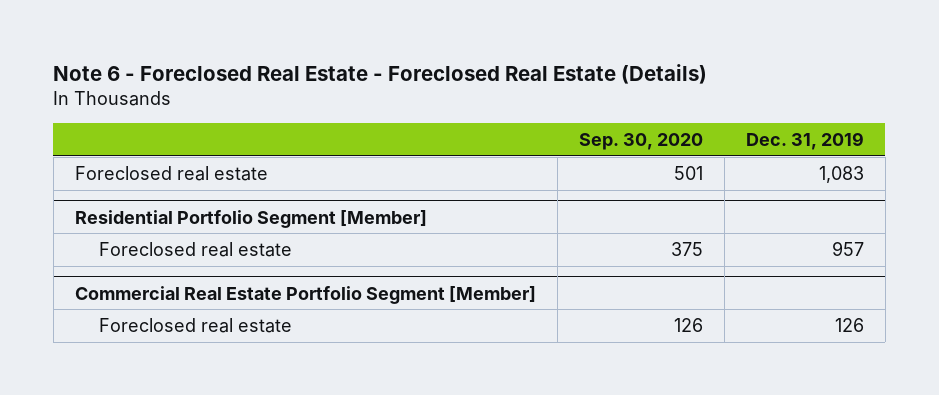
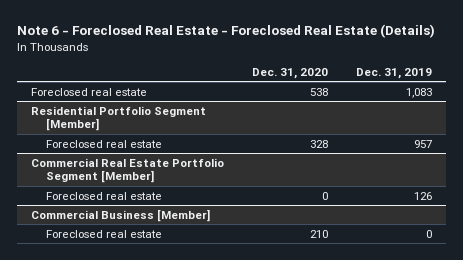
- | Sep. 30, 2020 | Dec. 31, 2019
+ | Dec. 31, 2020 | Dec. 31, 2019
+ Commercial Business [Member]
+ Foreclosed real estate | 210 | 0

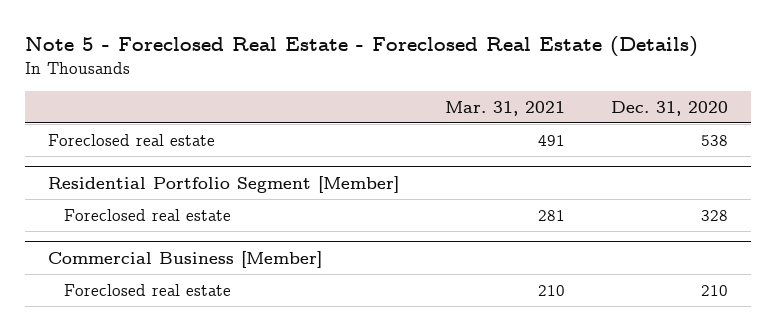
- Note 6 - Foreclosed Real Estate - Foreclosed Real Estate (Details)
+ Note 5 - Foreclosed Real Estate - Foreclosed Real Estate (Details)
- | Dec. 31, 2020 | Dec. 31, 2019
+ | Mar. 31, 2021 | Dec. 31, 2020
- Commercial Real Estate Portfolio Segment [Member]
- Foreclosed real estate | 0 | 126

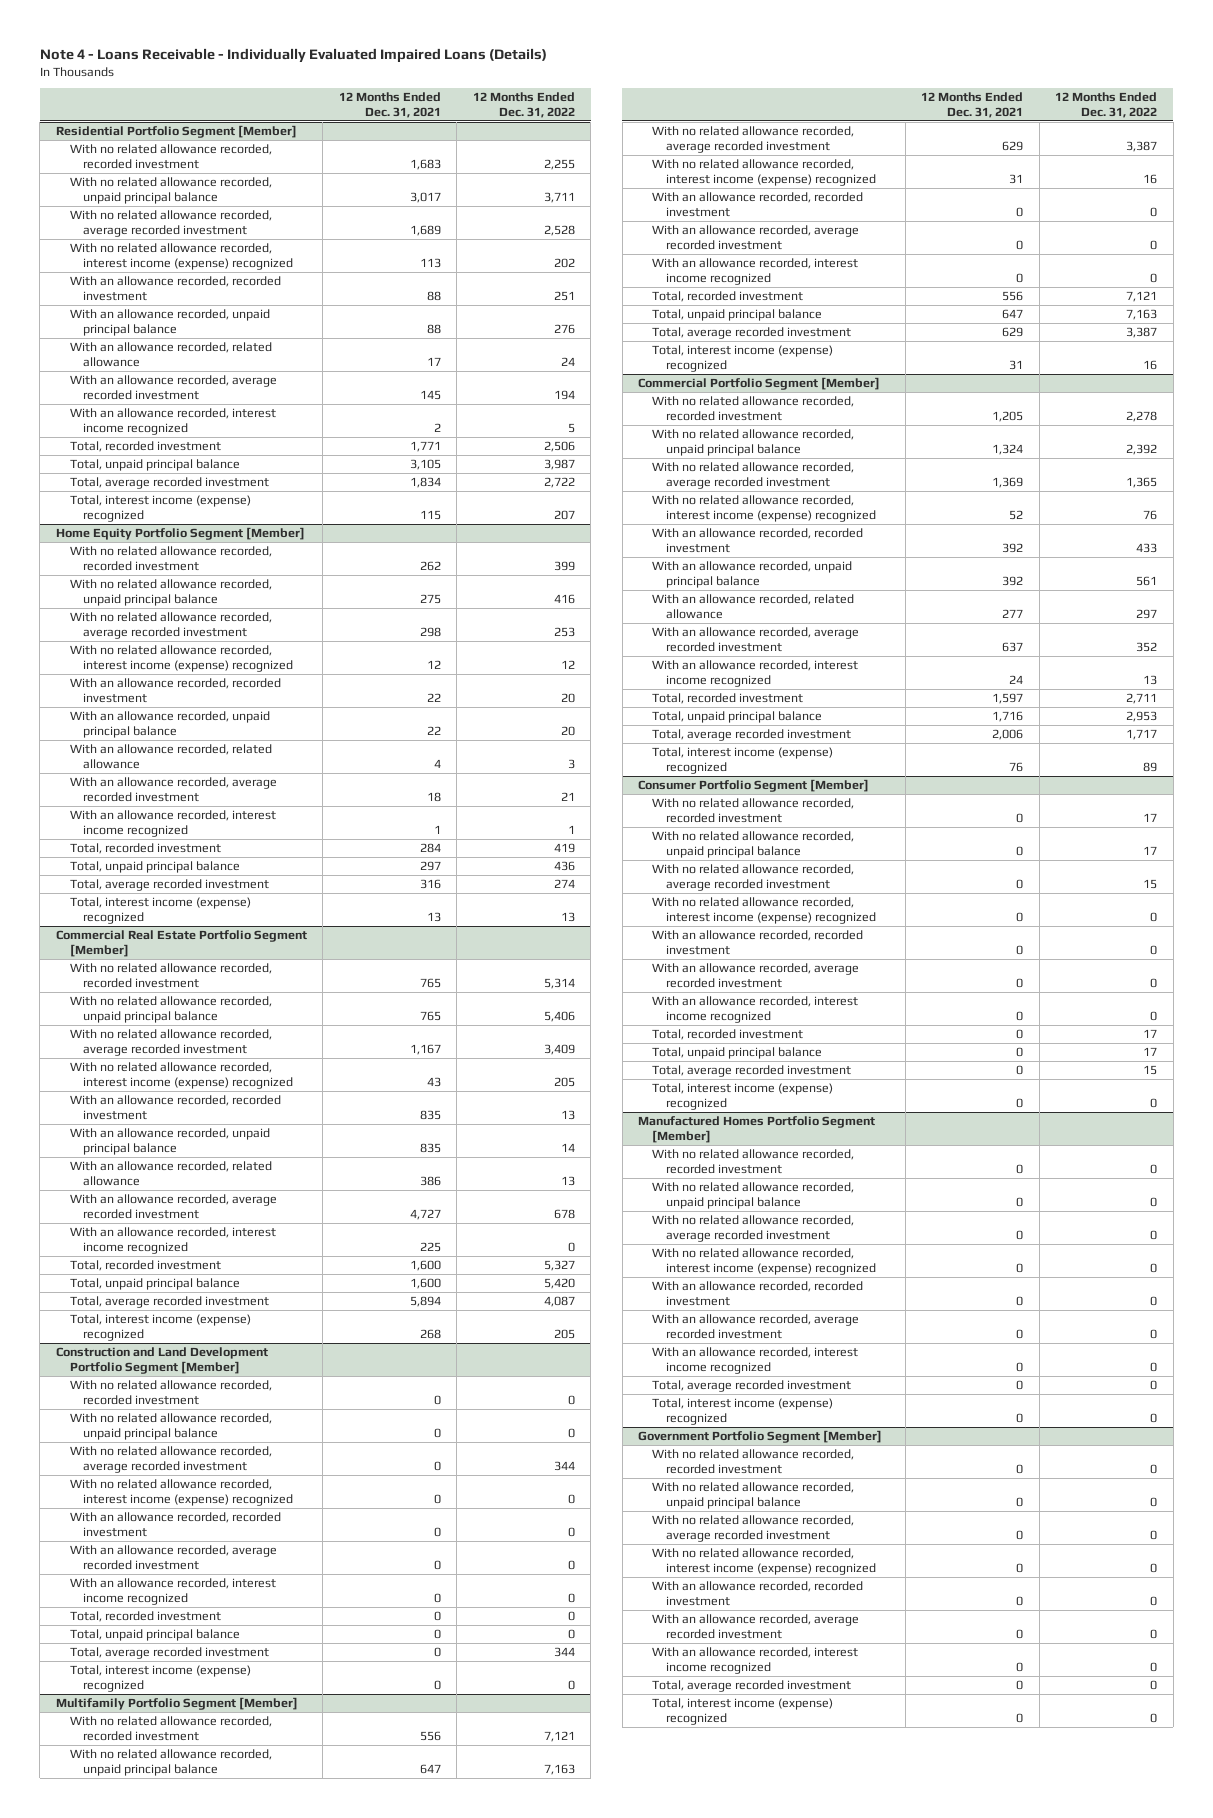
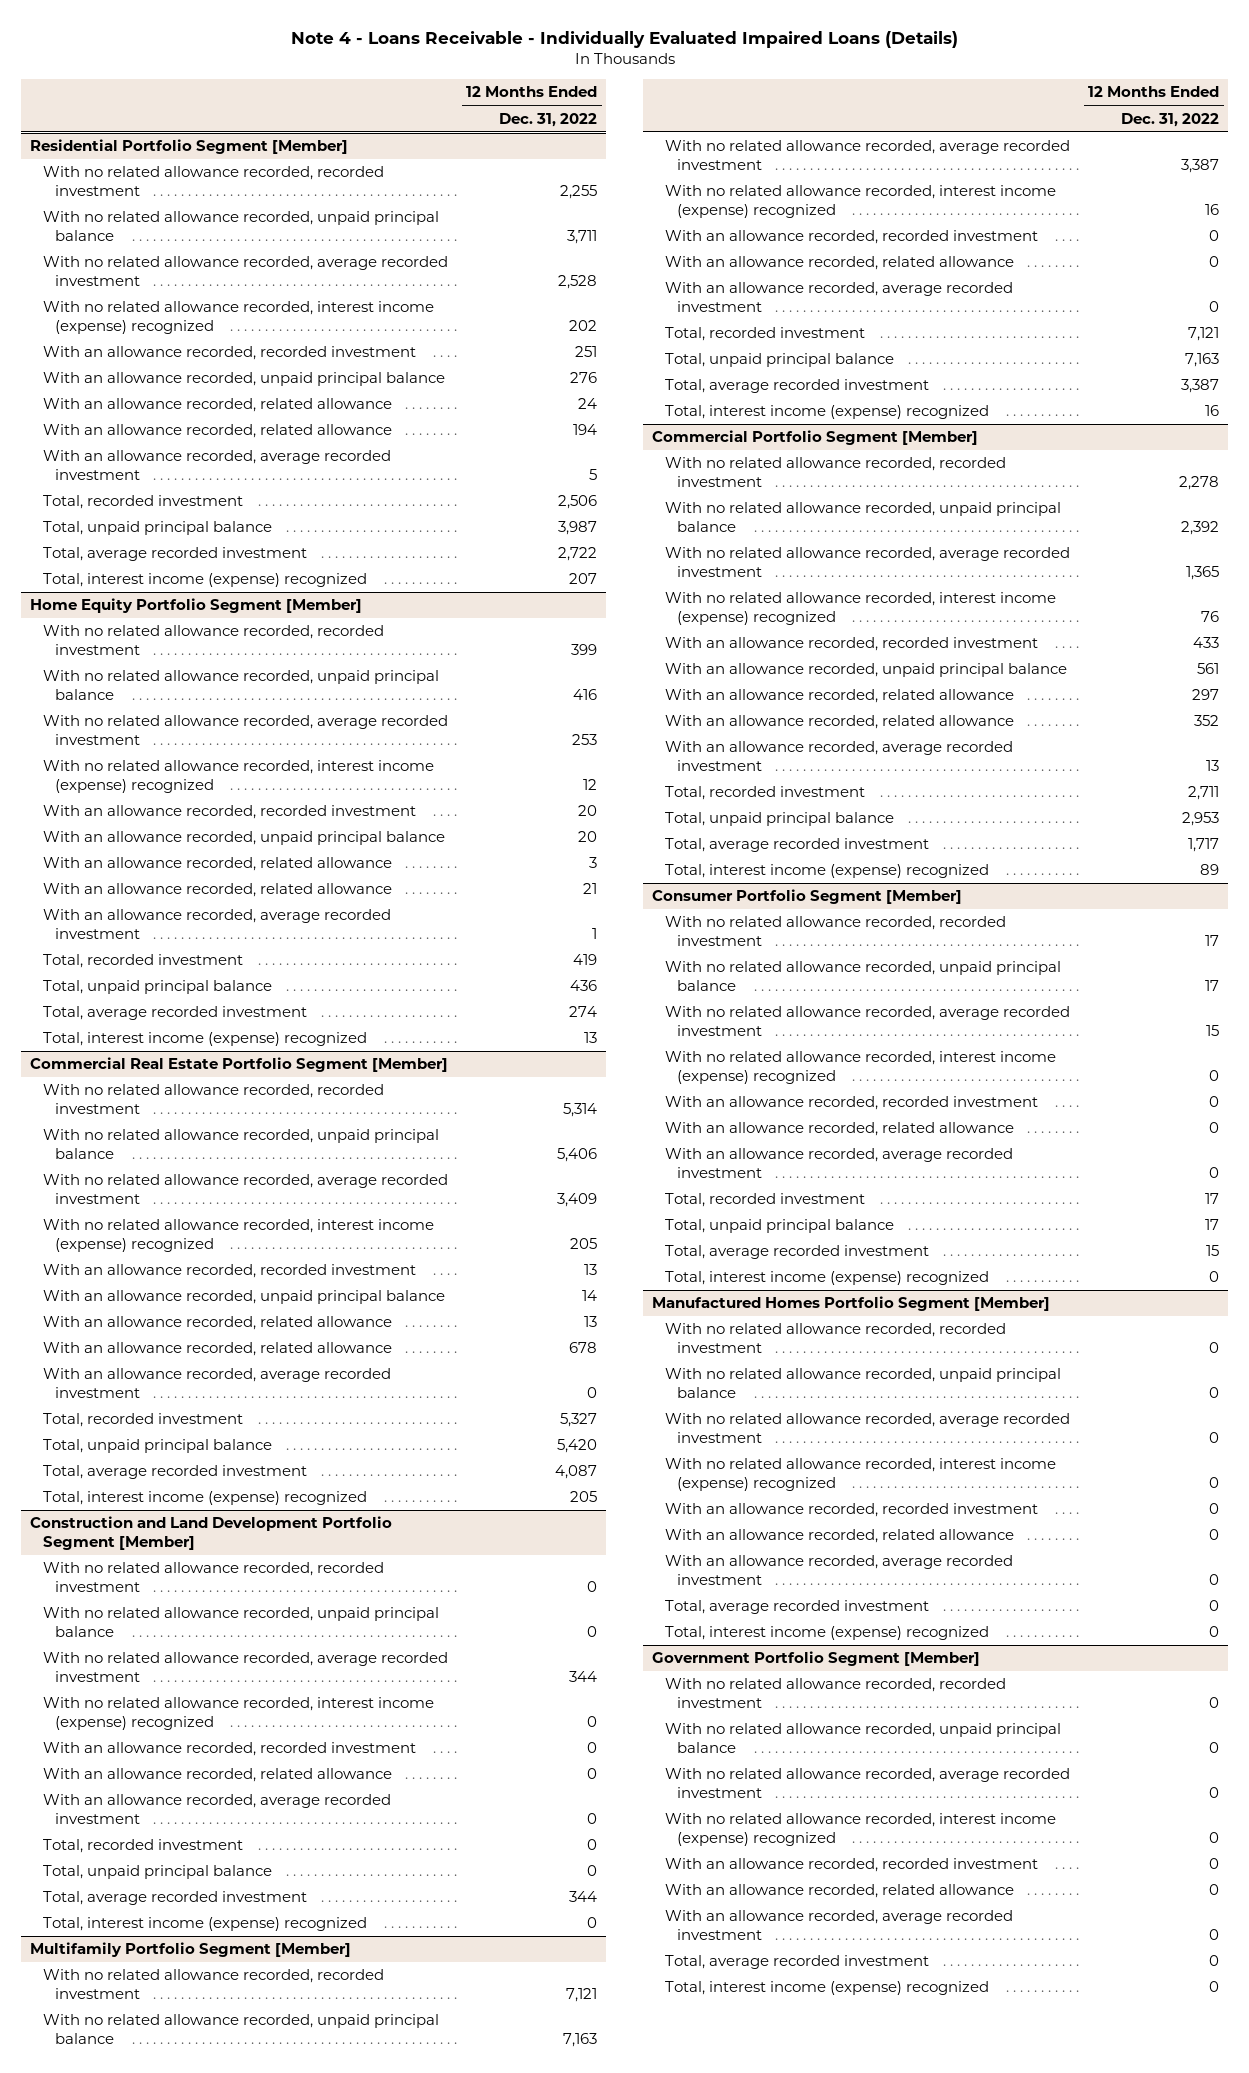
- | 12 Months Ended Dec. 31, 2021 | 12 Months Ended Dec. 31, 2022
+ | 12 Months Ended Dec. 31, 2022
@ Residential Portfolio Segment [Member]
- With an allowance recorded, average recorded investment | 145 | 194
- With an allowance recorded, interest income recognized | 2 | 5
+ With an allowance recorded, related allowance | 194
+ With an allowance recorded, average recorded investment | 5
@ Home Equity Portfolio Segment [Member]
- With an allowance recorded, average recorded investment | 18 | 21
- With an allowance recorded, interest income recognized | 1 | 1
+ With an allowance recorded, related allowance | 21
+ With an allowance recorded, average recorded investment | 1
@ Commercial Real Estate Portfolio Segment [Member]
- With an allowance recorded, average recorded investment | 4,727 | 678
- With an allowance recorded, interest income recognized | 225 | 0
+ With an allowance recorded, related allowance | 678
+ With an allowance recorded, average recorded investment | 0
@ Construction and Land Development Portfolio Segment [Member]
+ With an allowance recorded, related allowance | 0
- With an allowance recorded, interest income recognized | 0 | 0
@ Multifamily Portfolio Segment [Member]
+ With an allowance recorded, related allowance | 0
- With an allowance recorded, interest income recognized | 0 | 0
@ Commercial Portfolio Segment [Member]
- With an allowance recorded, average recorded investment | 637 | 352
- With an allowance recorded, interest income recognized | 24 | 13
+ With an allowance recorded, related allowance | 352
+ With an allowance recorded, average recorded investment | 13
@ Consumer Portfolio Segment [Member]
+ With an allowance recorded, related allowance | 0
- With an allowance recorded, interest income recognized | 0 | 0
@ Manufactured Homes Portfolio Segment [Member]
+ With an allowance recorded, related allowance | 0
- With an allowance recorded, interest income recognized | 0 | 0
@ Government Portfolio Segment [Member]
+ With an allowance recorded, related allowance | 0
- With an allowance recorded, interest income recognized | 0 | 0

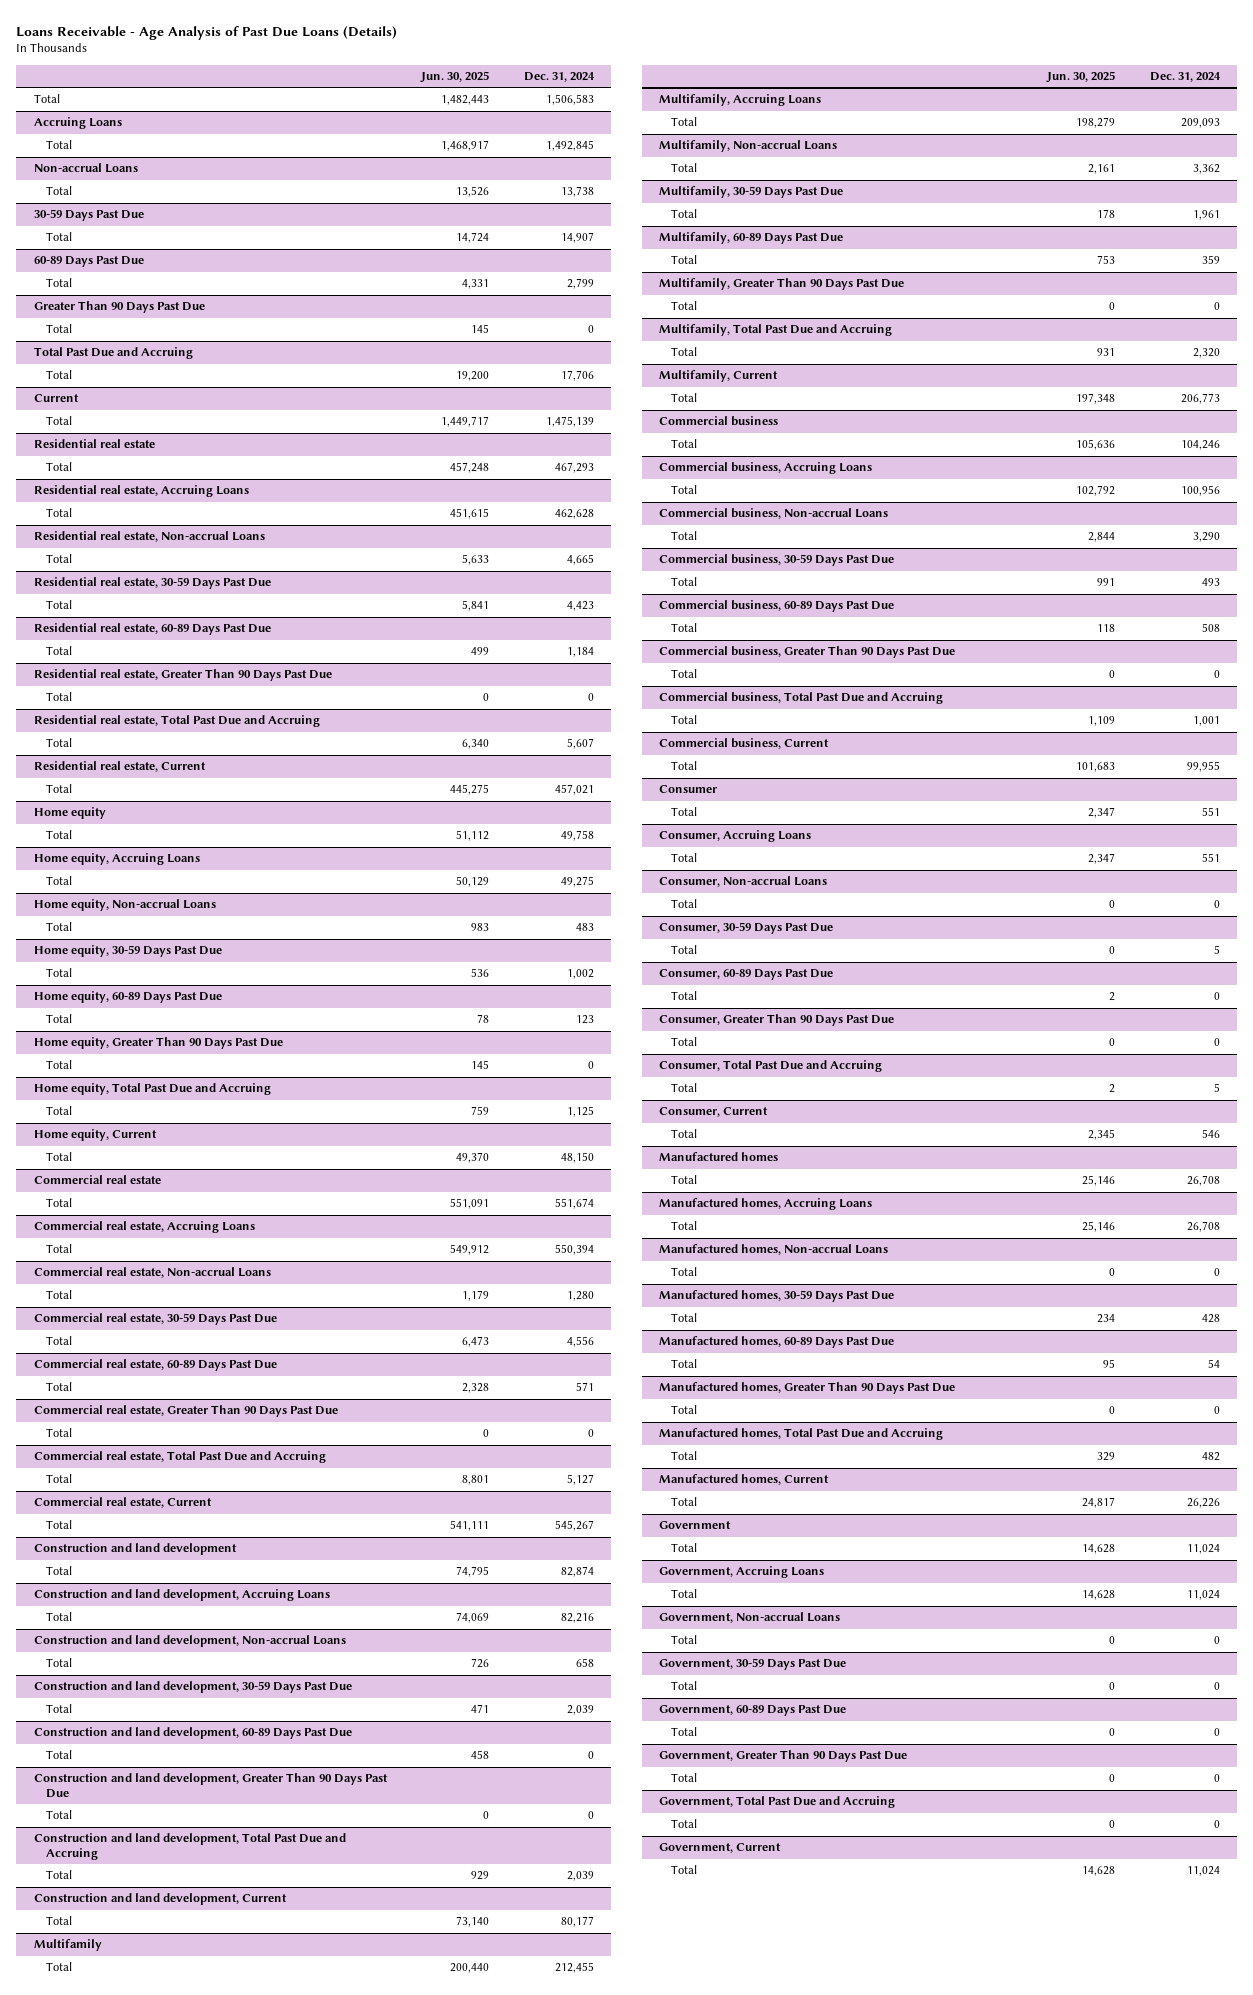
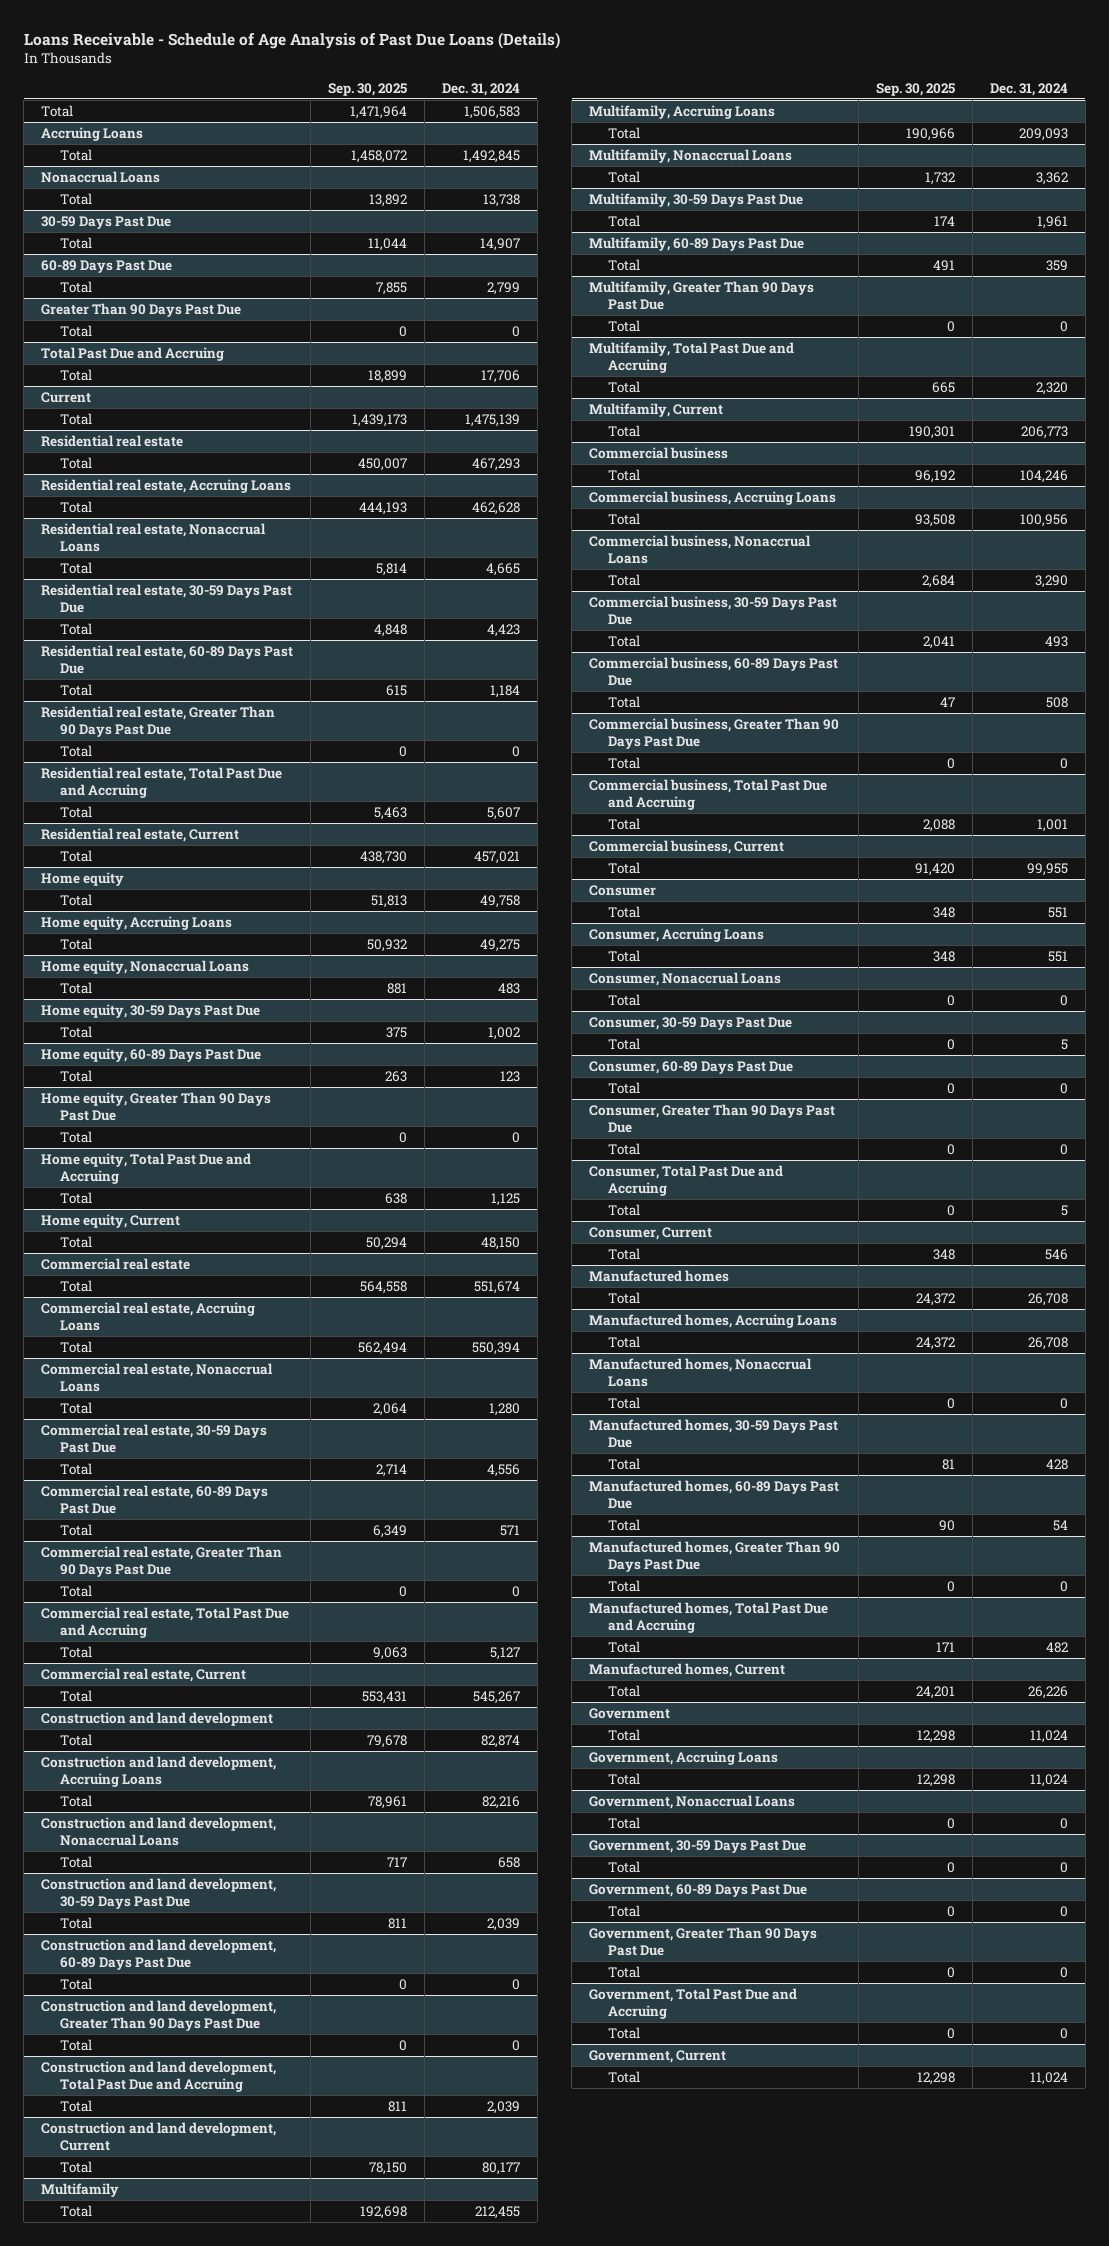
- Loans Receivable - Age Analysis of Past Due Loans (Details)
+ Loans Receivable - Schedule of Age Analysis of Past Due Loans (Details)
- | Jun. 30, 2025 | Dec. 31, 2024
+ | Sep. 30, 2025 | Dec. 31, 2024
- Non-accrual Loans
+ Nonaccrual Loans
- Residential real estate, Non-accrual Loans
+ Residential real estate, Nonaccrual Loans
- Home equity, Non-accrual Loans
+ Home equity, Nonaccrual Loans
- Commercial real estate, Non-accrual Loans
+ Commercial real estate, Nonaccrual Loans
- Construction and land development, Non-accrual Loans
+ Construction and land development, Nonaccrual Loans
- Multifamily, Non-accrual Loans
+ Multifamily, Nonaccrual Loans
- Commercial business, Non-accrual Loans
+ Commercial business, Nonaccrual Loans
- Consumer, Non-accrual Loans
+ Consumer, Nonaccrual Loans
- Manufactured homes, Non-accrual Loans
+ Manufactured homes, Nonaccrual Loans
- Government, Non-accrual Loans
+ Government, Nonaccrual Loans

